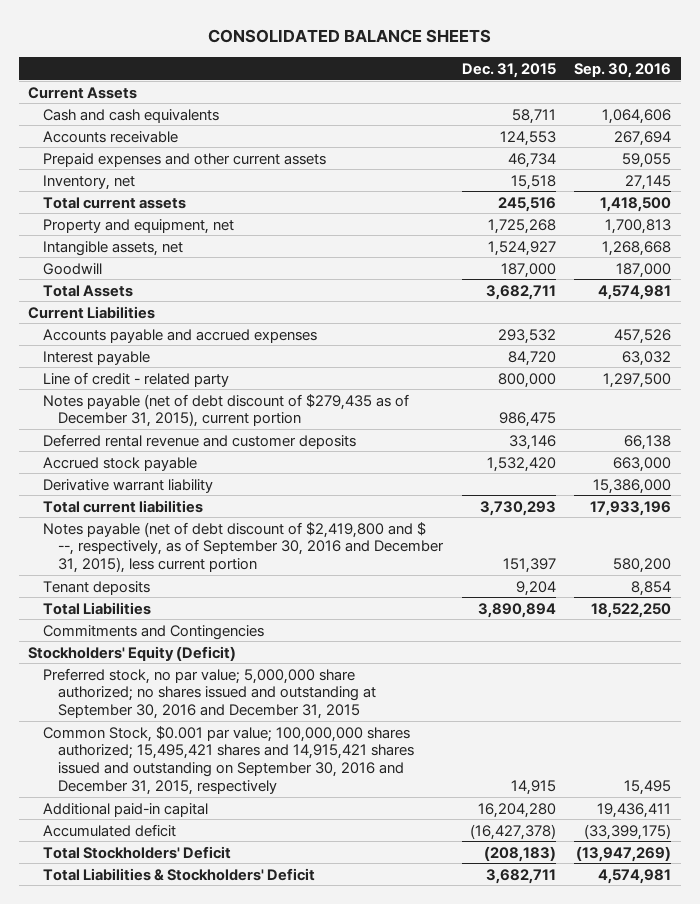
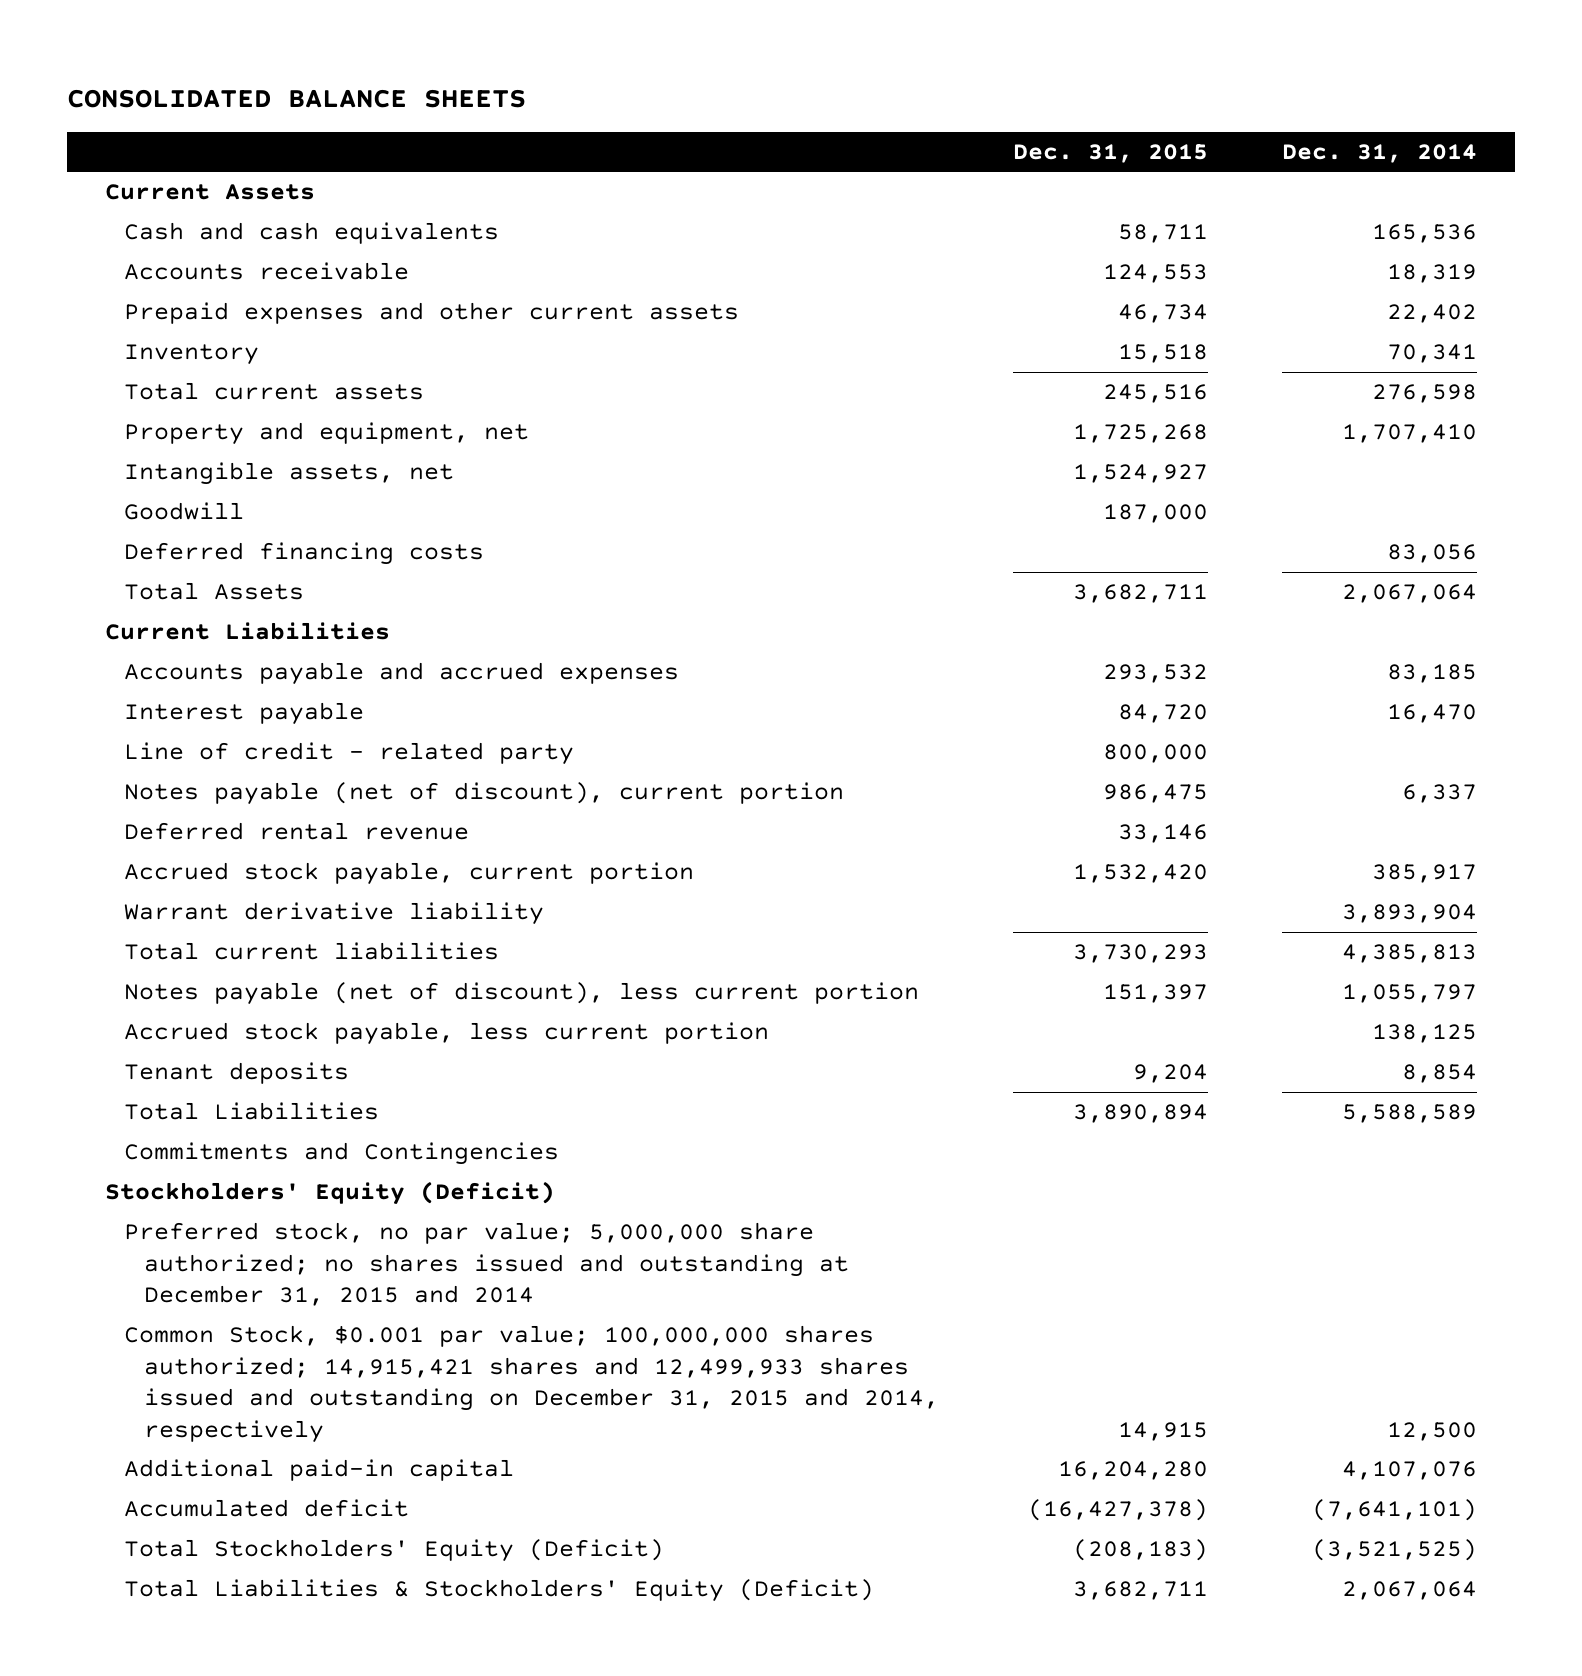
- | Dec. 31, 2015 | Sep. 30, 2016
+ | Dec. 31, 2015 | Dec. 31, 2014
- Inventory, net | 15,518 | 27,145
+ Inventory | 15,518 | 70,341
+ Deferred financing costs | | 83,056
- Notes payable (net of debt discount of $279,435 as of December 31, 2015), current portion | 986,475 |
- Deferred rental revenue and customer deposits | 33,146 | 66,138
- Accrued stock payable | 1,532,420 | 663,000
- Derivative warrant liability | | 15,386,000
+ Notes payable (net of discount), current portion | 986,475 | 6,337
+ Deferred rental revenue | 33,146 |
+ Accrued stock payable, current portion | 1,532,420 | 385,917
+ Warrant derivative liability | | 3,893,904
- Notes payable (net of debt discount of $2,419,800 and $ --, respectively, as of September 30, 2016 and December 31, 2015), less current portion | 151,397 | 580,200
+ Notes payable (net of discount), less current portion | 151,397 | 1,055,797
+ Accrued stock payable, less current portion | | 138,125
- Preferred stock, no par value; 5,000,000 share authorized; no shares issued and outstanding at September 30, 2016 and December 31, 2015
- Common Stock, $0.001 par value; 100,000,000 shares authorized; 15,495,421 shares and 14,915,421 shares issued and outstanding on September 30, 2016 and December 31, 2015, respectively | 14,915 | 15,495
+ Preferred stock, no par value; 5,000,000 share authorized; no shares issued and outstanding at December 31, 2015 and 2014
+ Common Stock, $0.001 par value; 100,000,000 shares authorized; 14,915,421 shares and 12,499,933 shares issued and outstanding on December 31, 2015 and 2014, respectively | 14,915 | 12,500
- Total Stockholders' Deficit | (208,183) | (13,947,269)
- Total Liabilities & Stockholders' Deficit | 3,682,711 | 4,574,981
+ Total Stockholders' Equity (Deficit) | (208,183) | (3,521,525)
+ Total Liabilities & Stockholders' Equity (Deficit) | 3,682,711 | 2,067,064

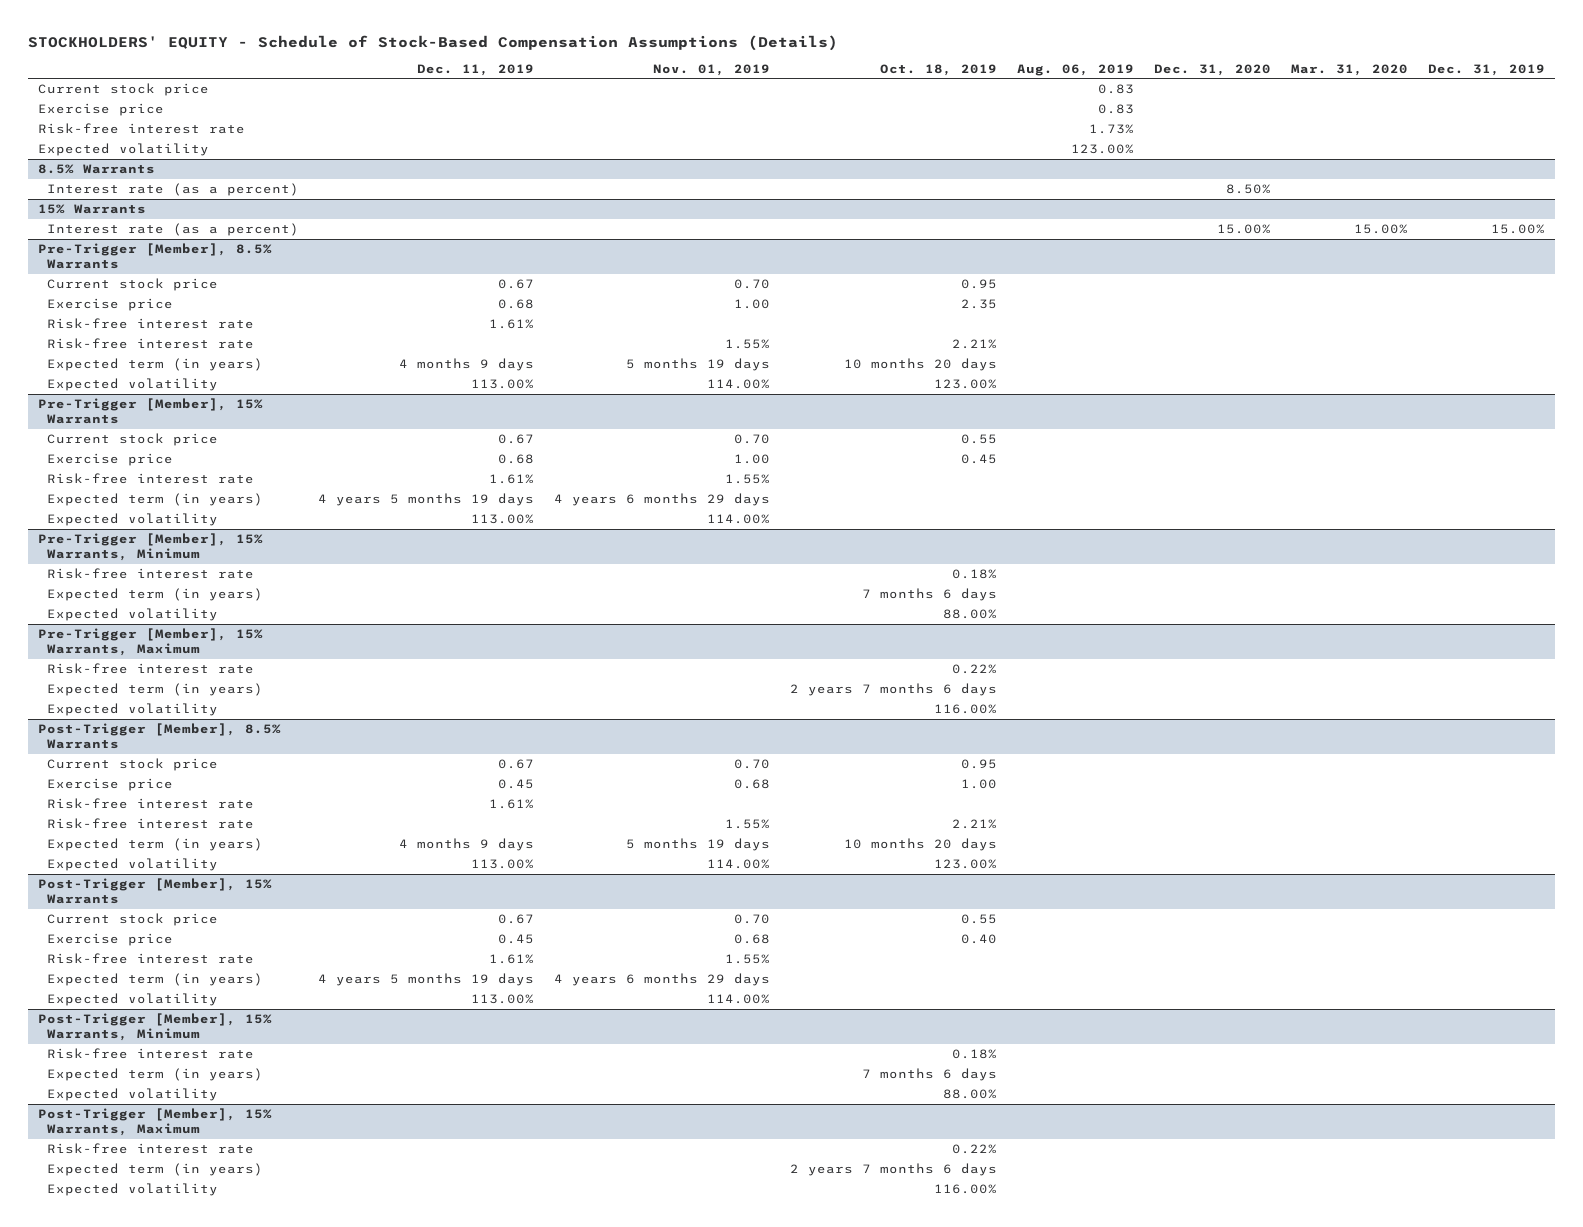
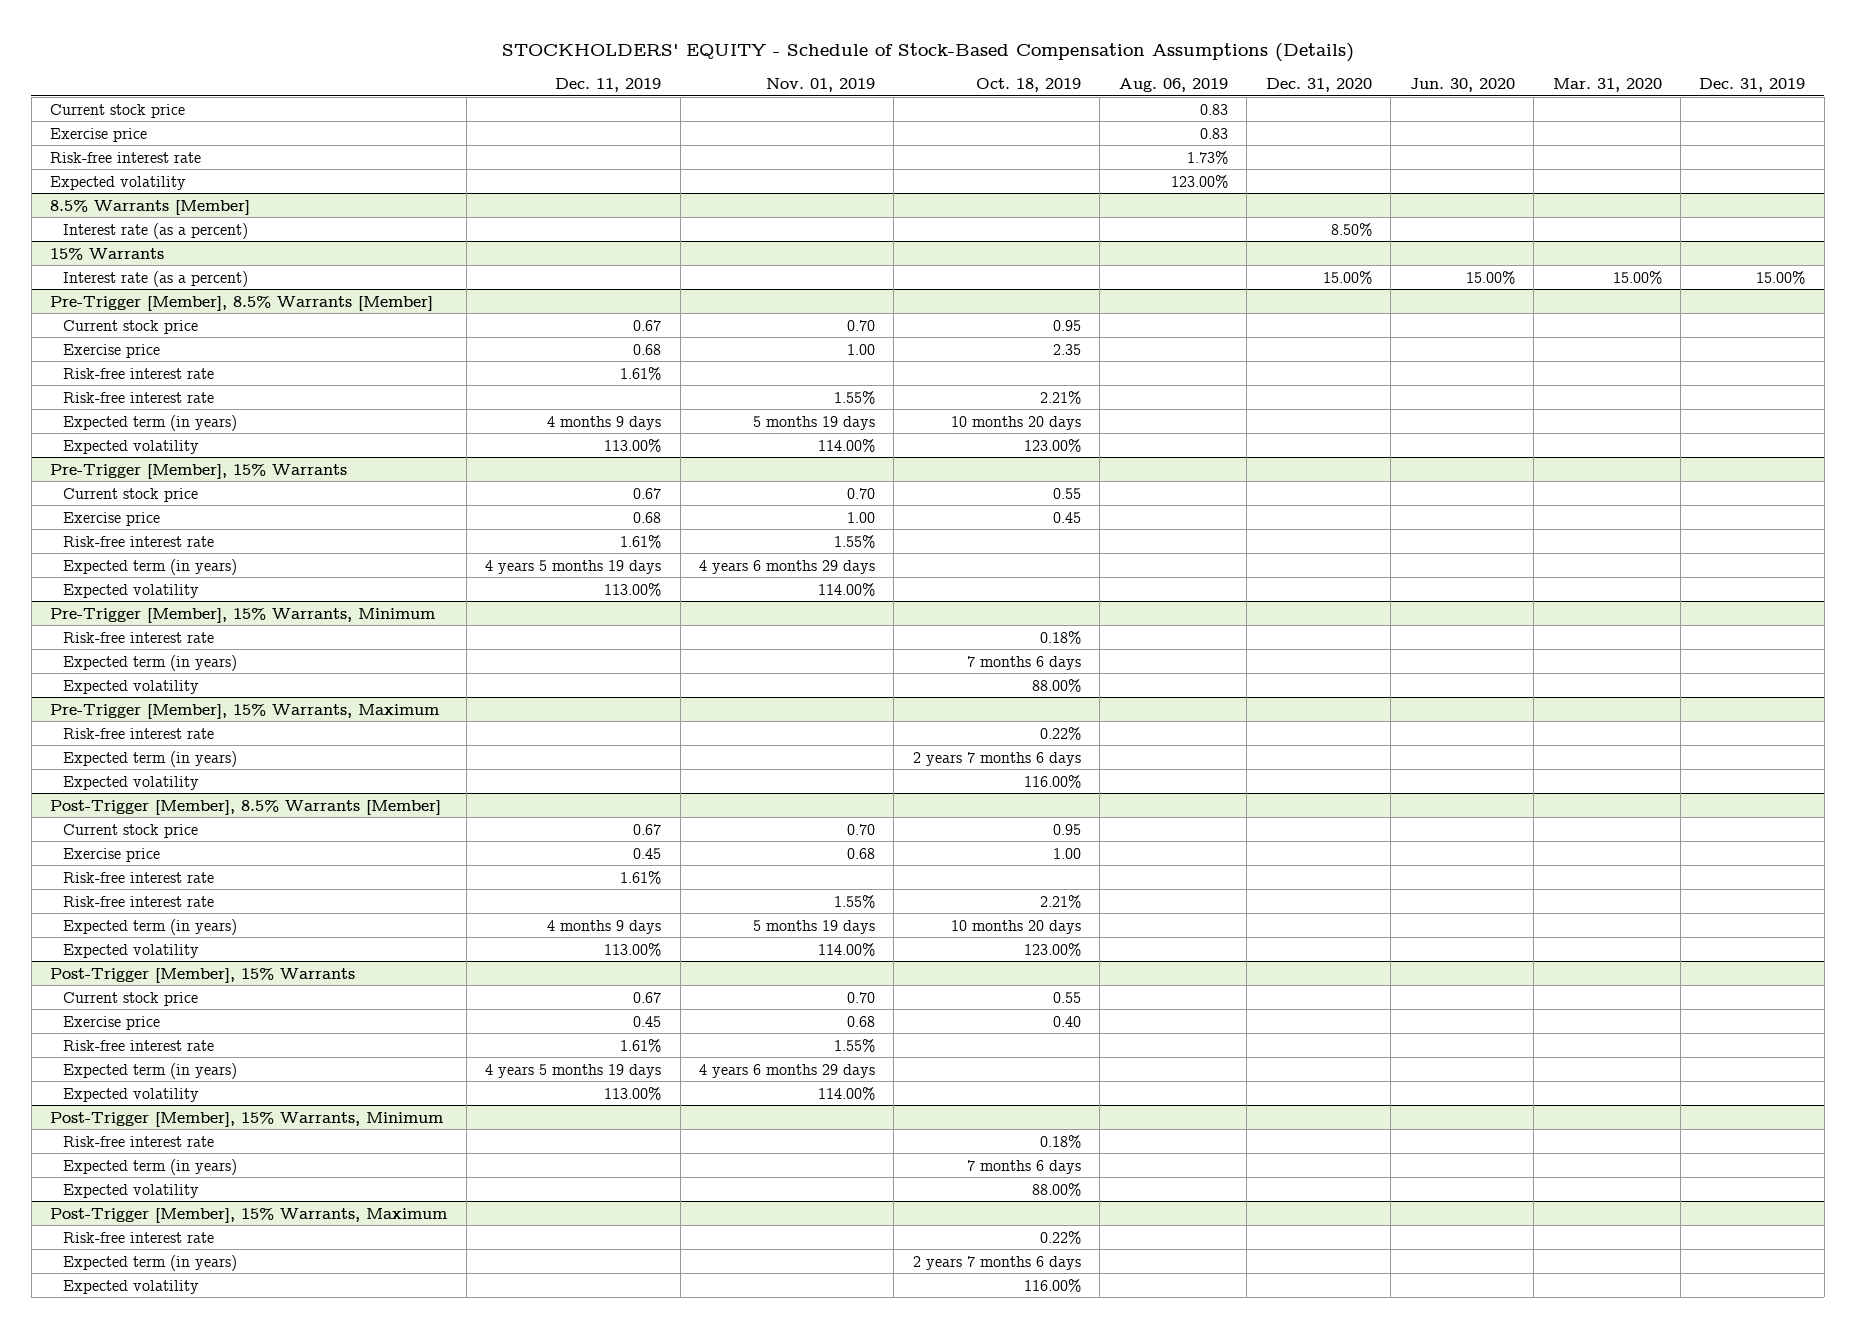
- | Dec. 11, 2019 | Nov. 01, 2019 | Oct. 18, 2019 | Aug. 06, 2019 | Dec. 31, 2020 | Mar. 31, 2020 | Dec. 31, 2019
+ | Dec. 11, 2019 | Nov. 01, 2019 | Oct. 18, 2019 | Aug. 06, 2019 | Dec. 31, 2020 | Jun. 30, 2020 | Mar. 31, 2020 | Dec. 31, 2019
- 8.5% Warrants
+ 8.5% Warrants [Member]
- Pre-Trigger [Member], 8.5% Warrants
+ Pre-Trigger [Member], 8.5% Warrants [Member]
- Post-Trigger [Member], 8.5% Warrants
+ Post-Trigger [Member], 8.5% Warrants [Member]

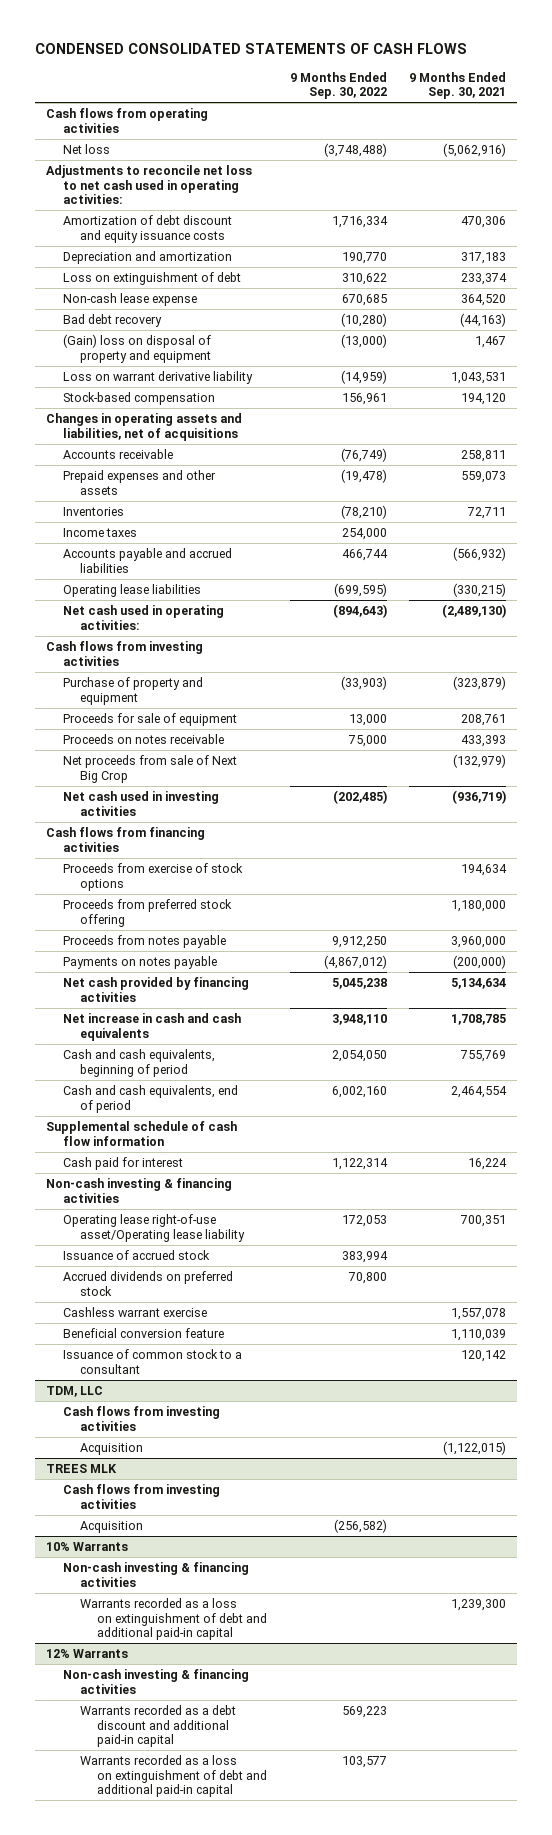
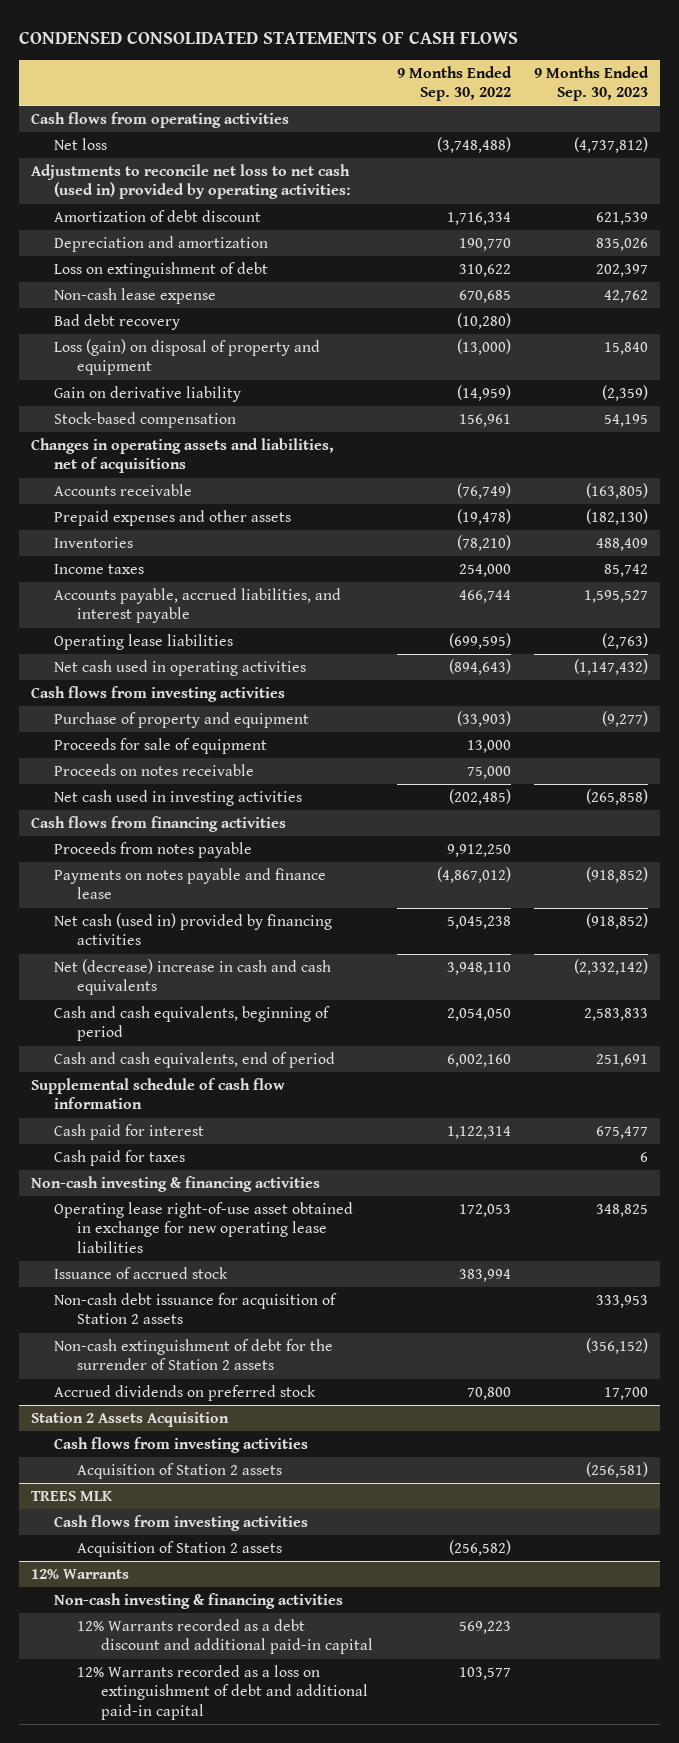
- | 9 Months Ended Sep. 30, 2022 | 9 Months Ended Sep. 30, 2021
+ | 9 Months Ended Sep. 30, 2022 | 9 Months Ended Sep. 30, 2023
- Adjustments to reconcile net loss to net cash used in operating activities:
- Amortization of debt discount and equity issuance costs | 1,716,334 | 470,306
+ Adjustments to reconcile net loss to net cash (used in) provided by operating activities:
+ Amortization of debt discount | 1,716,334 | 621,539
- (Gain) loss on disposal of property and equipment | (13,000) | 1,467
- Loss on warrant derivative liability | (14,959) | 1,043,531
+ Loss (gain) on disposal of property and equipment | (13,000) | 15,840
+ Gain on derivative liability | (14,959) | (2,359)
- Accounts payable and accrued liabilities | 466,744 | (566,932)
+ Accounts payable, accrued liabilities, and interest payable | 466,744 | 1,595,527
- Net cash used in operating activities: | (894,643) | (2,489,130)
+ Net cash used in operating activities | (894,643) | (1,147,432)
- Net proceeds from sale of Next Big Crop | | (132,979)
- Proceeds from exercise of stock options | | 194,634
- Proceeds from preferred stock offering | | 1,180,000
- Payments on notes payable | (4,867,012) | (200,000)
- Net cash provided by financing activities | 5,045,238 | 5,134,634
- Net increase in cash and cash equivalents | 3,948,110 | 1,708,785
+ Payments on notes payable and finance lease | (4,867,012) | (918,852)
+ Net cash (used in) provided by financing activities | 5,045,238 | (918,852)
+ Net (decrease) increase in cash and cash equivalents | 3,948,110 | (2,332,142)
+ Cash paid for taxes | | 6
- Operating lease right-of-use asset/Operating lease liability | 172,053 | 700,351
+ Operating lease right-of-use asset obtained in exchange for new operating lease liabilities | 172,053 | 348,825
+ Non-cash debt issuance for acquisition of Station 2 assets | | 333,953
+ Non-cash extinguishment of debt for the surrender of Station 2 assets | | (356,152)
- Cashless warrant exercise | | 1,557,078
- Beneficial conversion feature | | 1,110,039
- Issuance of common stock to a consultant | | 120,142
- TDM, LLC
+ Station 2 Assets Acquisition
- Acquisition | | (1,122,015)
+ Acquisition of Station 2 assets | | (256,581)
@ TREES MLK
- Acquisition | (256,582) |
- 10% Warrants
- Non-cash investing & financing activities
- Warrants recorded as a loss on extinguishment of debt and additional paid-in capital | | 1,239,300
@ TREES MLK
+ Acquisition of Station 2 assets | (256,582) |
@ 12% Warrants
- Warrants recorded as a debt discount and additional paid-in capital | 569,223 |
- Warrants recorded as a loss on extinguishment of debt and additional paid-in capital | 103,577 |
+ 12% Warrants recorded as a debt discount and additional paid-in capital | 569,223 |
+ 12% Warrants recorded as a loss on extinguishment of debt and additional paid-in capital | 103,577 |

